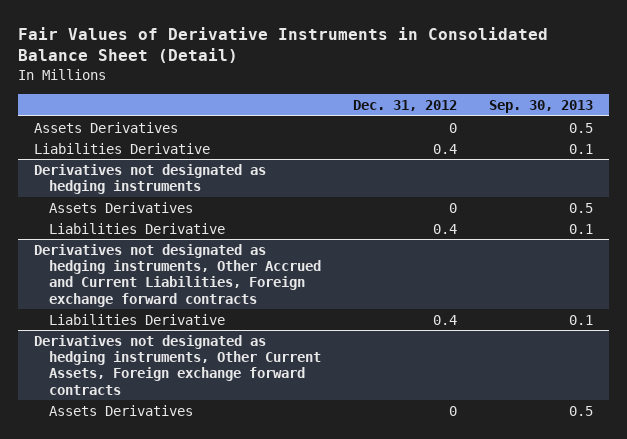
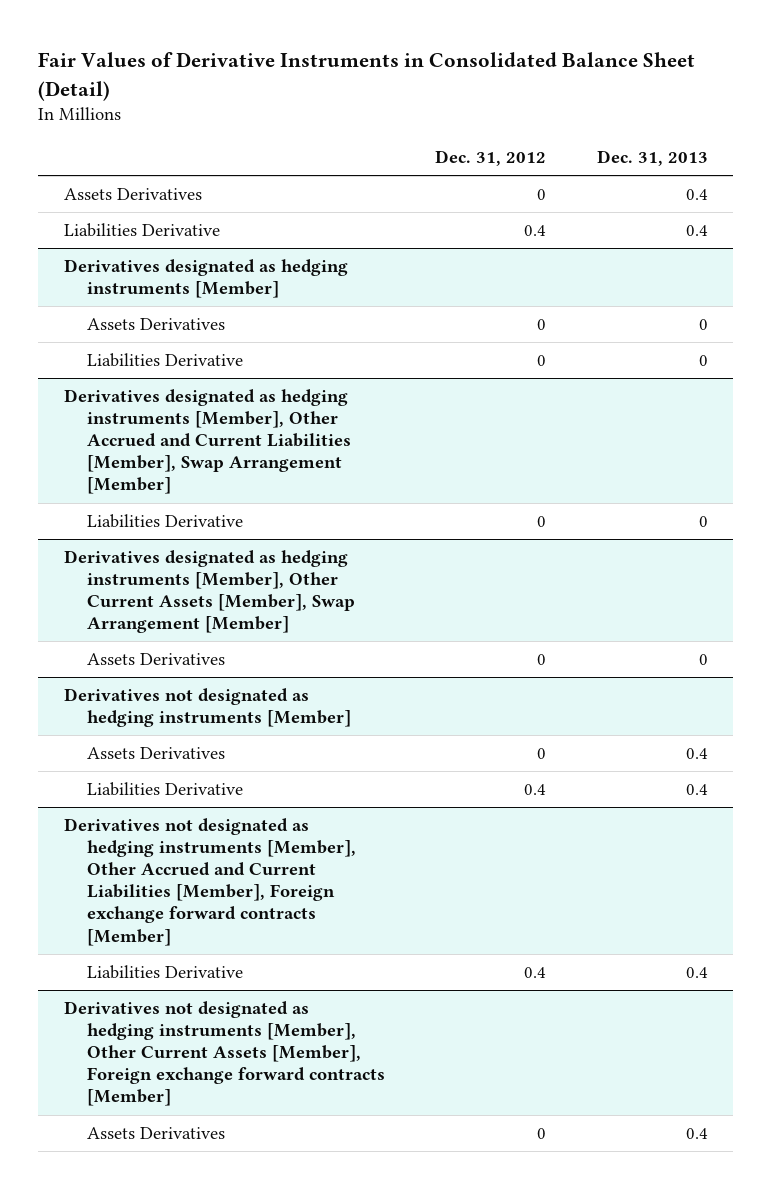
- | Dec. 31, 2012 | Sep. 30, 2013
+ | Dec. 31, 2012 | Dec. 31, 2013
- Derivatives not designated as hedging instruments
+ Derivatives designated as hedging instruments [Member]
+ Liabilities Derivative | 0 | 0
+ Derivatives designated as hedging instruments [Member], Other Accrued and Current Liabilities [Member], Swap Arrangement [Member]
+ Liabilities Derivative | 0 | 0
+ Derivatives designated as hedging instruments [Member], Other Current Assets [Member], Swap Arrangement [Member]
+ Assets Derivatives | 0 | 0
+ Derivatives not designated as hedging instruments [Member]
+ Assets Derivatives | 0 | 0.4
- Derivatives not designated as hedging instruments, Other Accrued and Current Liabilities, Foreign exchange forward contracts
+ Derivatives not designated as hedging instruments [Member], Other Accrued and Current Liabilities [Member], Foreign exchange forward contracts [Member]
- Derivatives not designated as hedging instruments, Other Current Assets, Foreign exchange forward contracts
+ Derivatives not designated as hedging instruments [Member], Other Current Assets [Member], Foreign exchange forward contracts [Member]

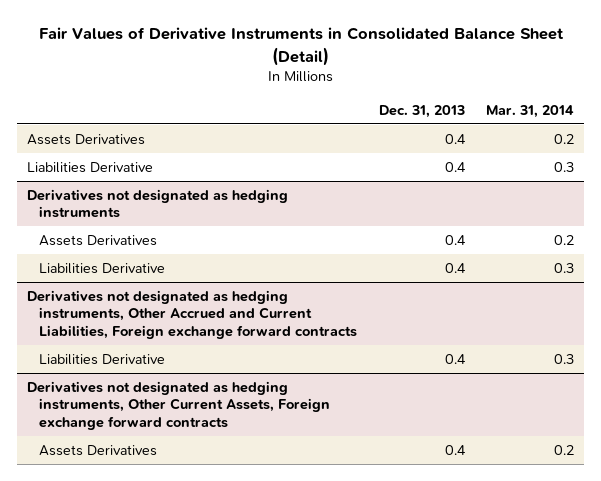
- | Dec. 31, 2012 | Dec. 31, 2013
+ | Dec. 31, 2013 | Mar. 31, 2014
- Derivatives designated as hedging instruments [Member]
- Assets Derivatives | 0 | 0
- Liabilities Derivative | 0 | 0
- Derivatives designated as hedging instruments [Member], Other Accrued and Current Liabilities [Member], Swap Arrangement [Member]
- Liabilities Derivative | 0 | 0
- Derivatives designated as hedging instruments [Member], Other Current Assets [Member], Swap Arrangement [Member]
- Assets Derivatives | 0 | 0
- Derivatives not designated as hedging instruments [Member]
+ Derivatives not designated as hedging instruments
- Derivatives not designated as hedging instruments [Member], Other Accrued and Current Liabilities [Member], Foreign exchange forward contracts [Member]
+ Derivatives not designated as hedging instruments, Other Accrued and Current Liabilities, Foreign exchange forward contracts
- Derivatives not designated as hedging instruments [Member], Other Current Assets [Member], Foreign exchange forward contracts [Member]
+ Derivatives not designated as hedging instruments, Other Current Assets, Foreign exchange forward contracts

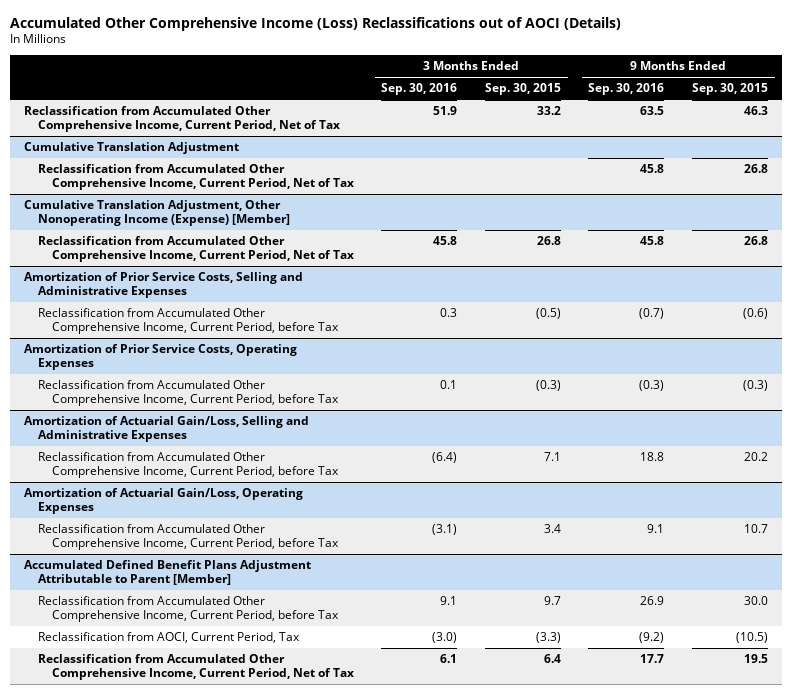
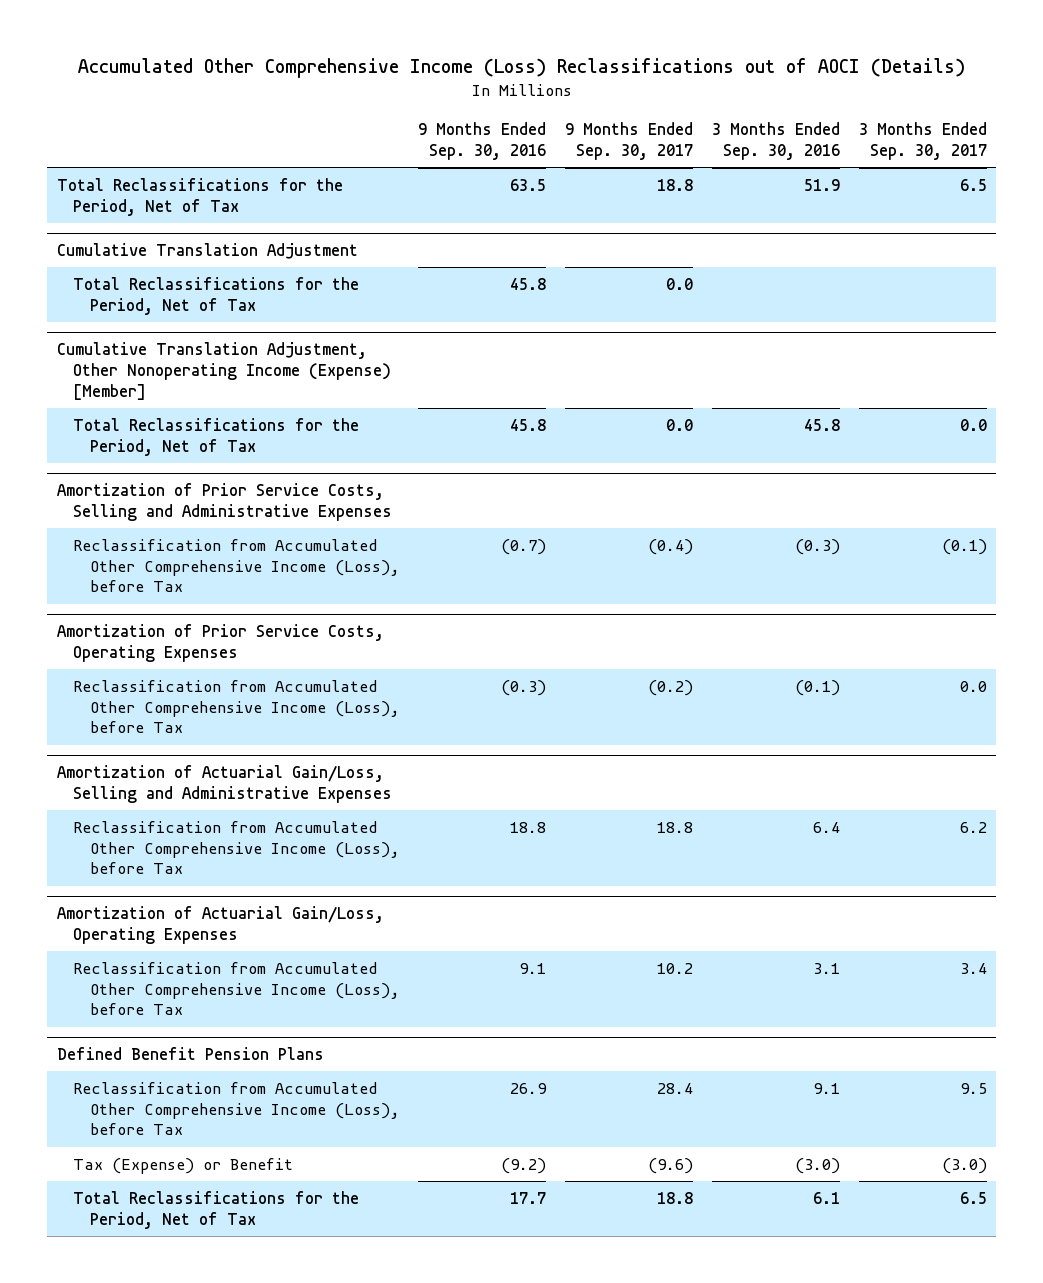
- | 3 Months Ended Sep. 30, 2016 | 3 Months Ended Sep. 30, 2015 | 9 Months Ended Sep. 30, 2016 | 9 Months Ended Sep. 30, 2015
+ | 9 Months Ended Sep. 30, 2016 | 9 Months Ended Sep. 30, 2017 | 3 Months Ended Sep. 30, 2016 | 3 Months Ended Sep. 30, 2017
- Reclassification from Accumulated Other Comprehensive Income, Current Period, Net of Tax | 51.9 | 33.2 | 63.5 | 46.3
+ Total Reclassifications for the Period, Net of Tax | 63.5 | 18.8 | 51.9 | 6.5
@ Cumulative Translation Adjustment
- Reclassification from Accumulated Other Comprehensive Income, Current Period, Net of Tax | | | 45.8 | 26.8
+ Total Reclassifications for the Period, Net of Tax | 45.8 | 0.0 | |
@ Cumulative Translation Adjustment, Other Nonoperating Income (Expense) [Member]
- Reclassification from Accumulated Other Comprehensive Income, Current Period, Net of Tax | 45.8 | 26.8 | 45.8 | 26.8
+ Total Reclassifications for the Period, Net of Tax | 45.8 | 0.0 | 45.8 | 0.0
@ Amortization of Prior Service Costs, Selling and Administrative Expenses
- Reclassification from Accumulated Other Comprehensive Income, Current Period, before Tax | 0.3 | (0.5) | (0.7) | (0.6)
+ Reclassification from Accumulated Other Comprehensive Income (Loss), before Tax | (0.7) | (0.4) | (0.3) | (0.1)
@ Amortization of Prior Service Costs, Operating Expenses
- Reclassification from Accumulated Other Comprehensive Income, Current Period, before Tax | 0.1 | (0.3) | (0.3) | (0.3)
+ Reclassification from Accumulated Other Comprehensive Income (Loss), before Tax | (0.3) | (0.2) | (0.1) | 0.0
@ Amortization of Actuarial Gain/Loss, Selling and Administrative Expenses
- Reclassification from Accumulated Other Comprehensive Income, Current Period, before Tax | (6.4) | 7.1 | 18.8 | 20.2
+ Reclassification from Accumulated Other Comprehensive Income (Loss), before Tax | 18.8 | 18.8 | 6.4 | 6.2
@ Amortization of Actuarial Gain/Loss, Operating Expenses
- Reclassification from Accumulated Other Comprehensive Income, Current Period, before Tax | (3.1) | 3.4 | 9.1 | 10.7
- Accumulated Defined Benefit Plans Adjustment Attributable to Parent [Member]
- Reclassification from Accumulated Other Comprehensive Income, Current Period, before Tax | 9.1 | 9.7 | 26.9 | 30.0
- Reclassification from AOCI, Current Period, Tax | (3.0) | (3.3) | (9.2) | (10.5)
- Reclassification from Accumulated Other Comprehensive Income, Current Period, Net of Tax | 6.1 | 6.4 | 17.7 | 19.5
@ Amortization of Actuarial Gain/Loss, Operating Expenses
+ Reclassification from Accumulated Other Comprehensive Income (Loss), before Tax | 9.1 | 10.2 | 3.1 | 3.4
+ Defined Benefit Pension Plans
+ Reclassification from Accumulated Other Comprehensive Income (Loss), before Tax | 26.9 | 28.4 | 9.1 | 9.5
+ Tax (Expense) or Benefit | (9.2) | (9.6) | (3.0) | (3.0)
+ Total Reclassifications for the Period, Net of Tax | 17.7 | 18.8 | 6.1 | 6.5

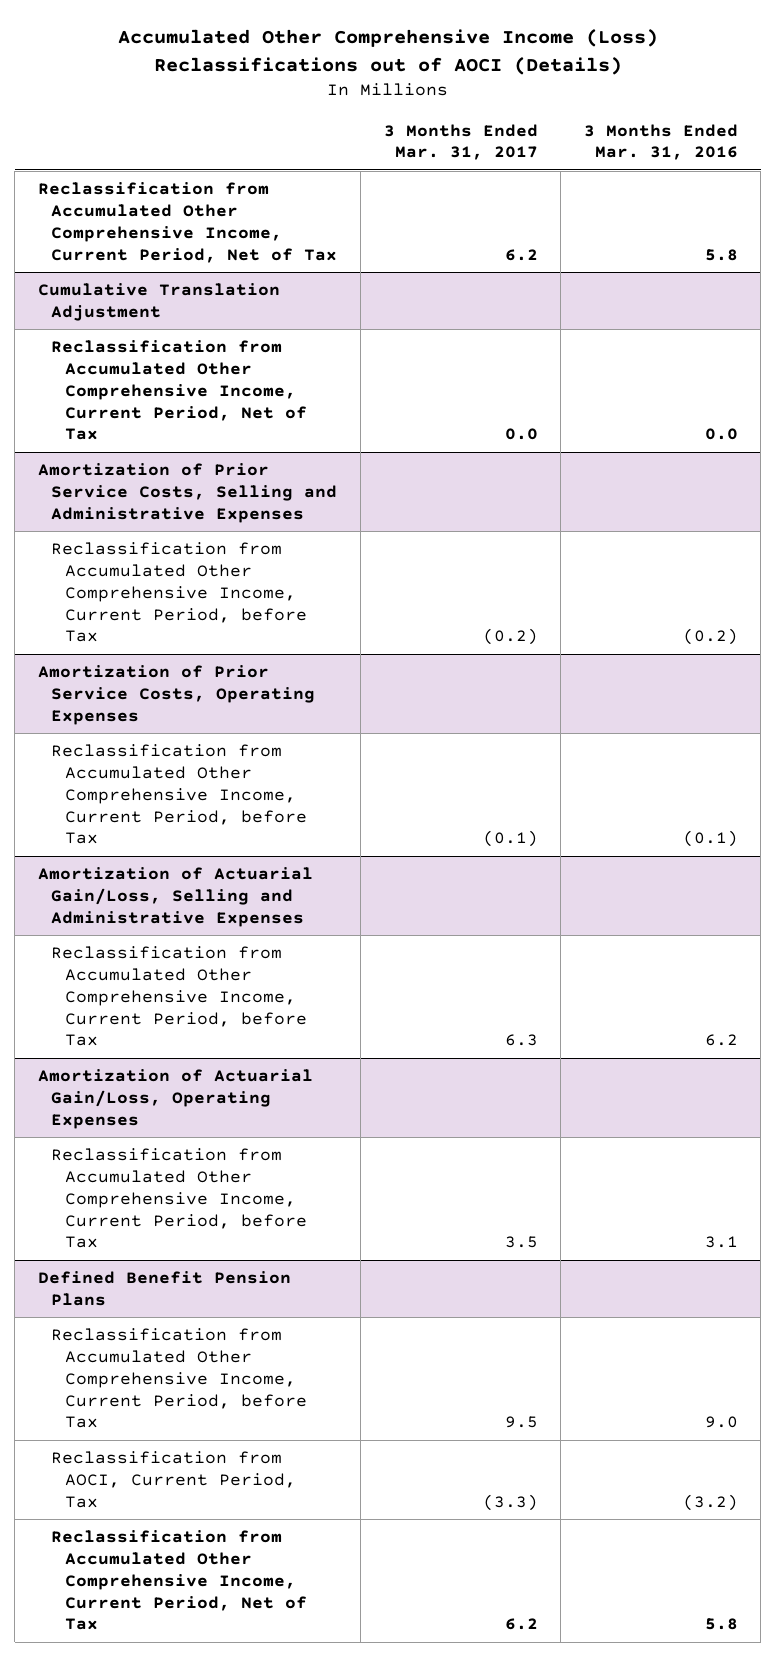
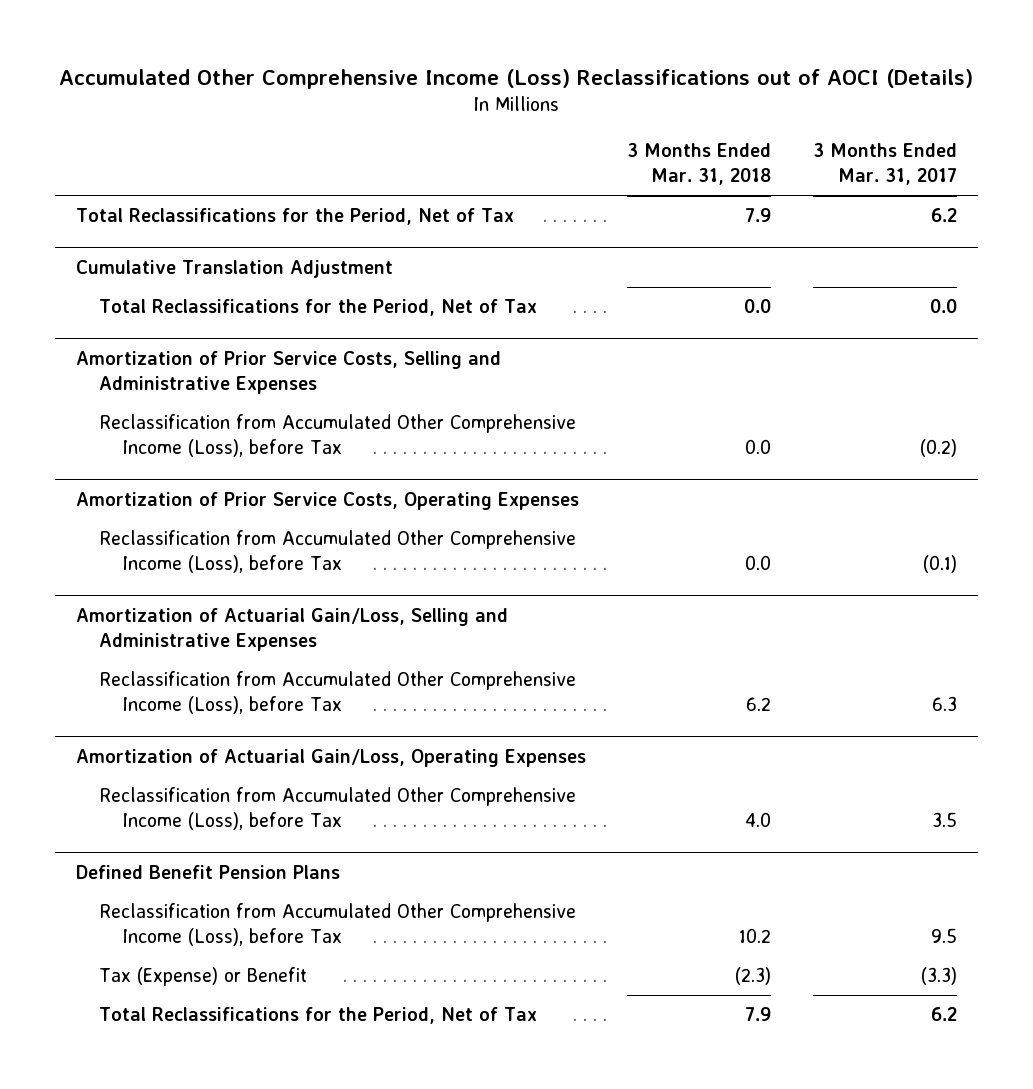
- | 3 Months Ended Mar. 31, 2017 | 3 Months Ended Mar. 31, 2016
+ | 3 Months Ended Mar. 31, 2018 | 3 Months Ended Mar. 31, 2017
- Reclassification from Accumulated Other Comprehensive Income, Current Period, Net of Tax | 6.2 | 5.8
+ Total Reclassifications for the Period, Net of Tax | 7.9 | 6.2
@ Cumulative Translation Adjustment
- Reclassification from Accumulated Other Comprehensive Income, Current Period, Net of Tax | 0.0 | 0.0
+ Total Reclassifications for the Period, Net of Tax | 0.0 | 0.0
@ Amortization of Prior Service Costs, Selling and Administrative Expenses
- Reclassification from Accumulated Other Comprehensive Income, Current Period, before Tax | (0.2) | (0.2)
+ Reclassification from Accumulated Other Comprehensive Income (Loss), before Tax | 0.0 | (0.2)
@ Amortization of Prior Service Costs, Operating Expenses
- Reclassification from Accumulated Other Comprehensive Income, Current Period, before Tax | (0.1) | (0.1)
+ Reclassification from Accumulated Other Comprehensive Income (Loss), before Tax | 0.0 | (0.1)
@ Amortization of Actuarial Gain/Loss, Selling and Administrative Expenses
- Reclassification from Accumulated Other Comprehensive Income, Current Period, before Tax | 6.3 | 6.2
+ Reclassification from Accumulated Other Comprehensive Income (Loss), before Tax | 6.2 | 6.3
@ Amortization of Actuarial Gain/Loss, Operating Expenses
- Reclassification from Accumulated Other Comprehensive Income, Current Period, before Tax | 3.5 | 3.1
+ Reclassification from Accumulated Other Comprehensive Income (Loss), before Tax | 4.0 | 3.5
@ Defined Benefit Pension Plans
- Reclassification from Accumulated Other Comprehensive Income, Current Period, before Tax | 9.5 | 9.0
- Reclassification from AOCI, Current Period, Tax | (3.3) | (3.2)
- Reclassification from Accumulated Other Comprehensive Income, Current Period, Net of Tax | 6.2 | 5.8
+ Reclassification from Accumulated Other Comprehensive Income (Loss), before Tax | 10.2 | 9.5
+ Tax (Expense) or Benefit | (2.3) | (3.3)
+ Total Reclassifications for the Period, Net of Tax | 7.9 | 6.2

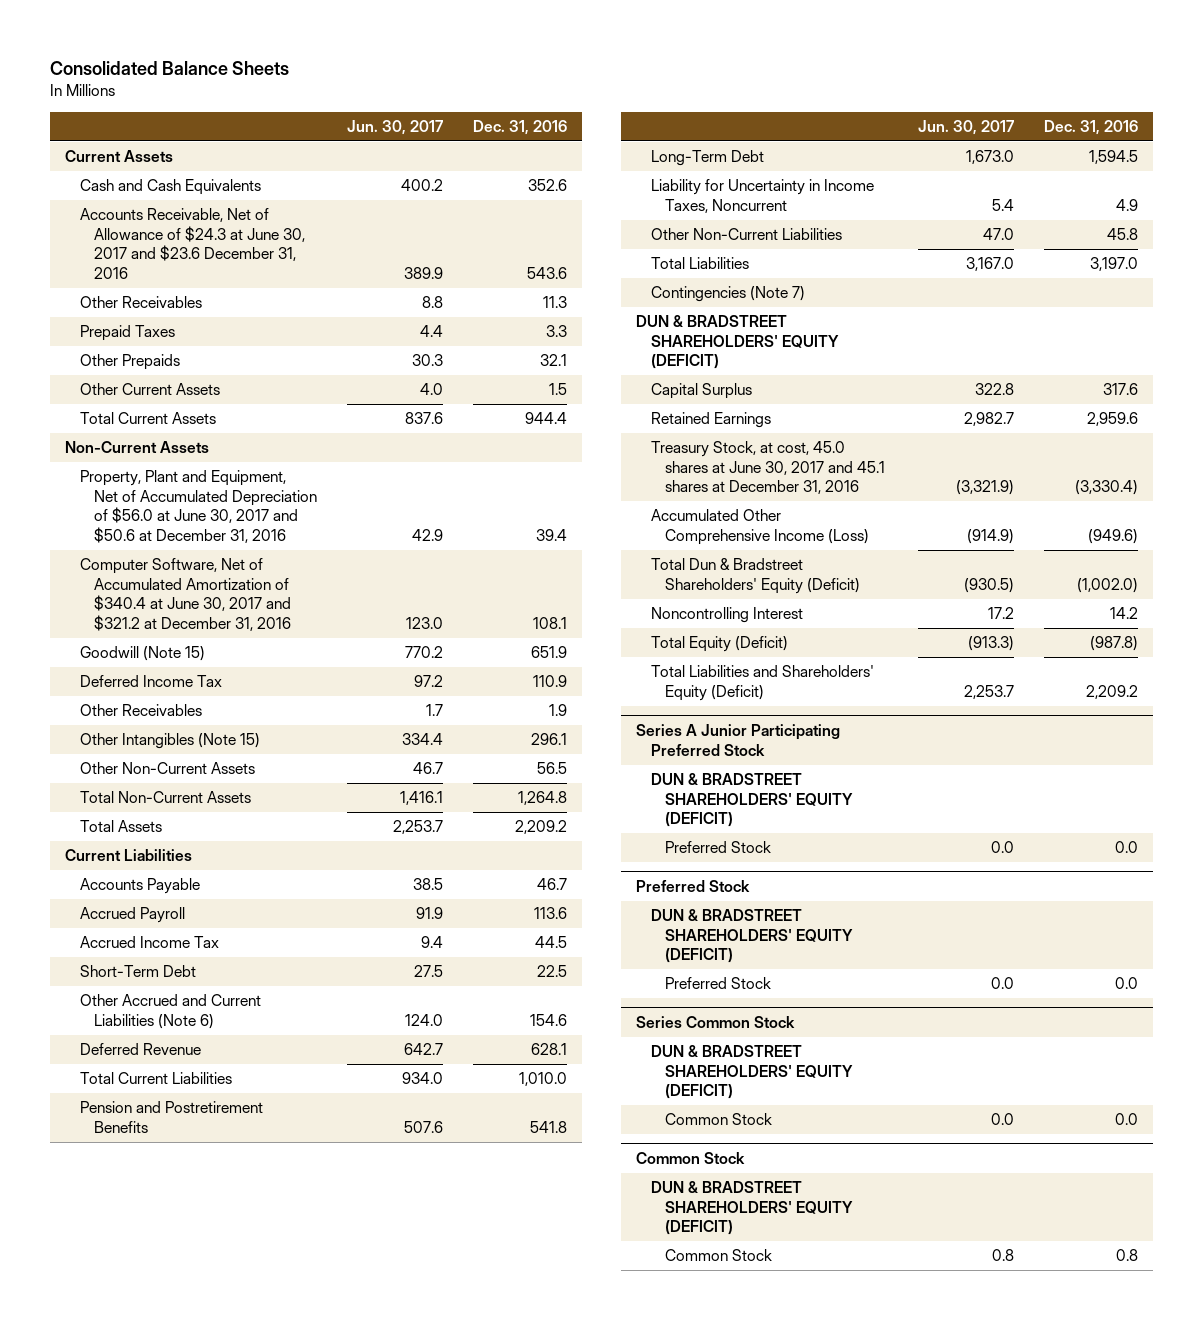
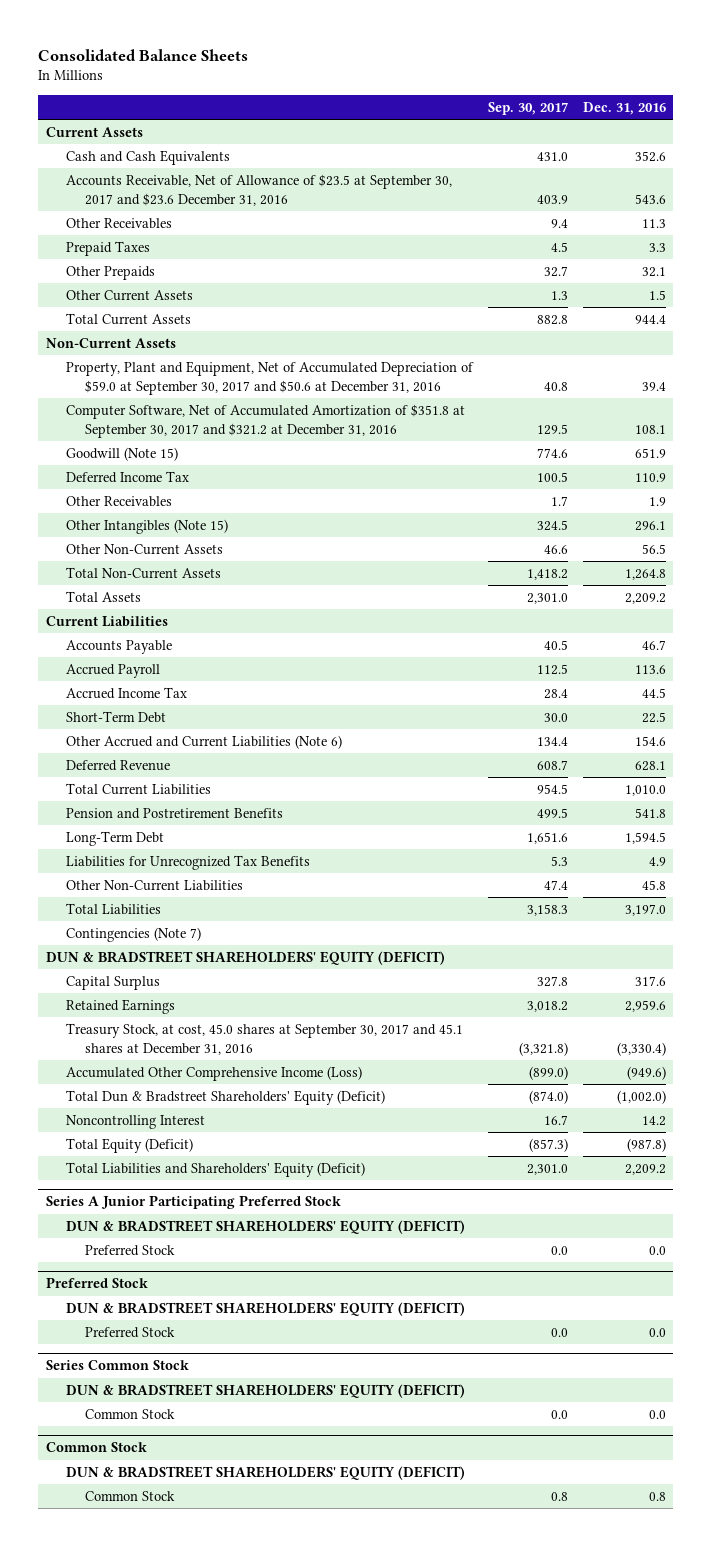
- | Jun. 30, 2017 | Dec. 31, 2016
+ | Sep. 30, 2017 | Dec. 31, 2016
- Accounts Receivable, Net of Allowance of $24.3 at June 30, 2017 and $23.6 December 31, 2016 | 389.9 | 543.6
+ Accounts Receivable, Net of Allowance of $23.5 at September 30, 2017 and $23.6 December 31, 2016 | 403.9 | 543.6
- Property, Plant and Equipment, Net of Accumulated Depreciation of $56.0 at June 30, 2017 and $50.6 at December 31, 2016 | 42.9 | 39.4
- Computer Software, Net of Accumulated Amortization of $340.4 at June 30, 2017 and $321.2 at December 31, 2016 | 123.0 | 108.1
+ Property, Plant and Equipment, Net of Accumulated Depreciation of $59.0 at September 30, 2017 and $50.6 at December 31, 2016 | 40.8 | 39.4
+ Computer Software, Net of Accumulated Amortization of $351.8 at September 30, 2017 and $321.2 at December 31, 2016 | 129.5 | 108.1
- Liability for Uncertainty in Income Taxes, Noncurrent | 5.4 | 4.9
+ Liabilities for Unrecognized Tax Benefits | 5.3 | 4.9
- Treasury Stock, at cost, 45.0 shares at June 30, 2017 and 45.1 shares at December 31, 2016 | (3,321.9) | (3,330.4)
+ Treasury Stock, at cost, 45.0 shares at September 30, 2017 and 45.1 shares at December 31, 2016 | (3,321.8) | (3,330.4)

